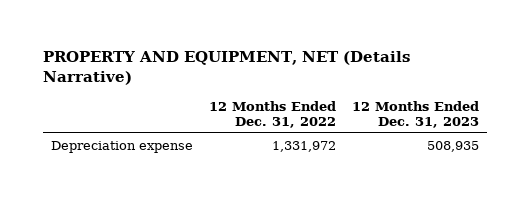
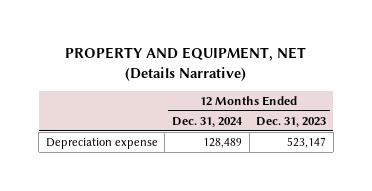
- | 12 Months Ended Dec. 31, 2022 | 12 Months Ended Dec. 31, 2023
+ | 12 Months Ended Dec. 31, 2024 | 12 Months Ended Dec. 31, 2023
- Depreciation expense | 1,331,972 | 508,935
+ Depreciation expense | 128,489 | 523,147

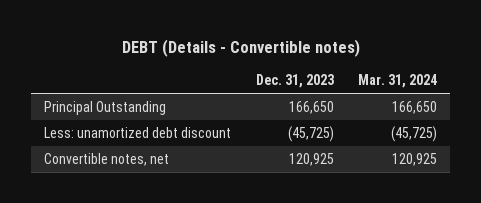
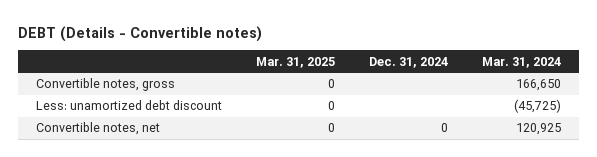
- | Dec. 31, 2023 | Mar. 31, 2024
+ | Mar. 31, 2025 | Dec. 31, 2024 | Mar. 31, 2024
- Principal Outstanding | 166,650 | 166,650
+ Convertible notes, gross | 0 | | 166,650

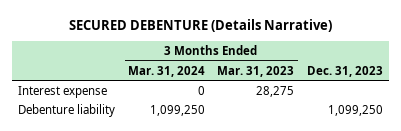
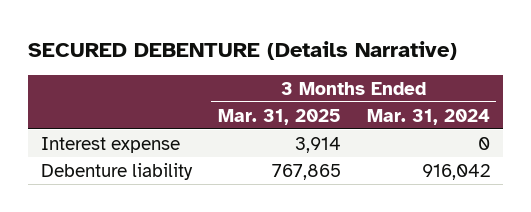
- | 3 Months Ended Mar. 31, 2024 | 3 Months Ended Mar. 31, 2023 | Dec. 31, 2023
+ | 3 Months Ended Mar. 31, 2025 | 3 Months Ended Mar. 31, 2024
- Debenture liability | 1,099,250 | | 1,099,250
+ Debenture liability | 767,865 | 916,042

